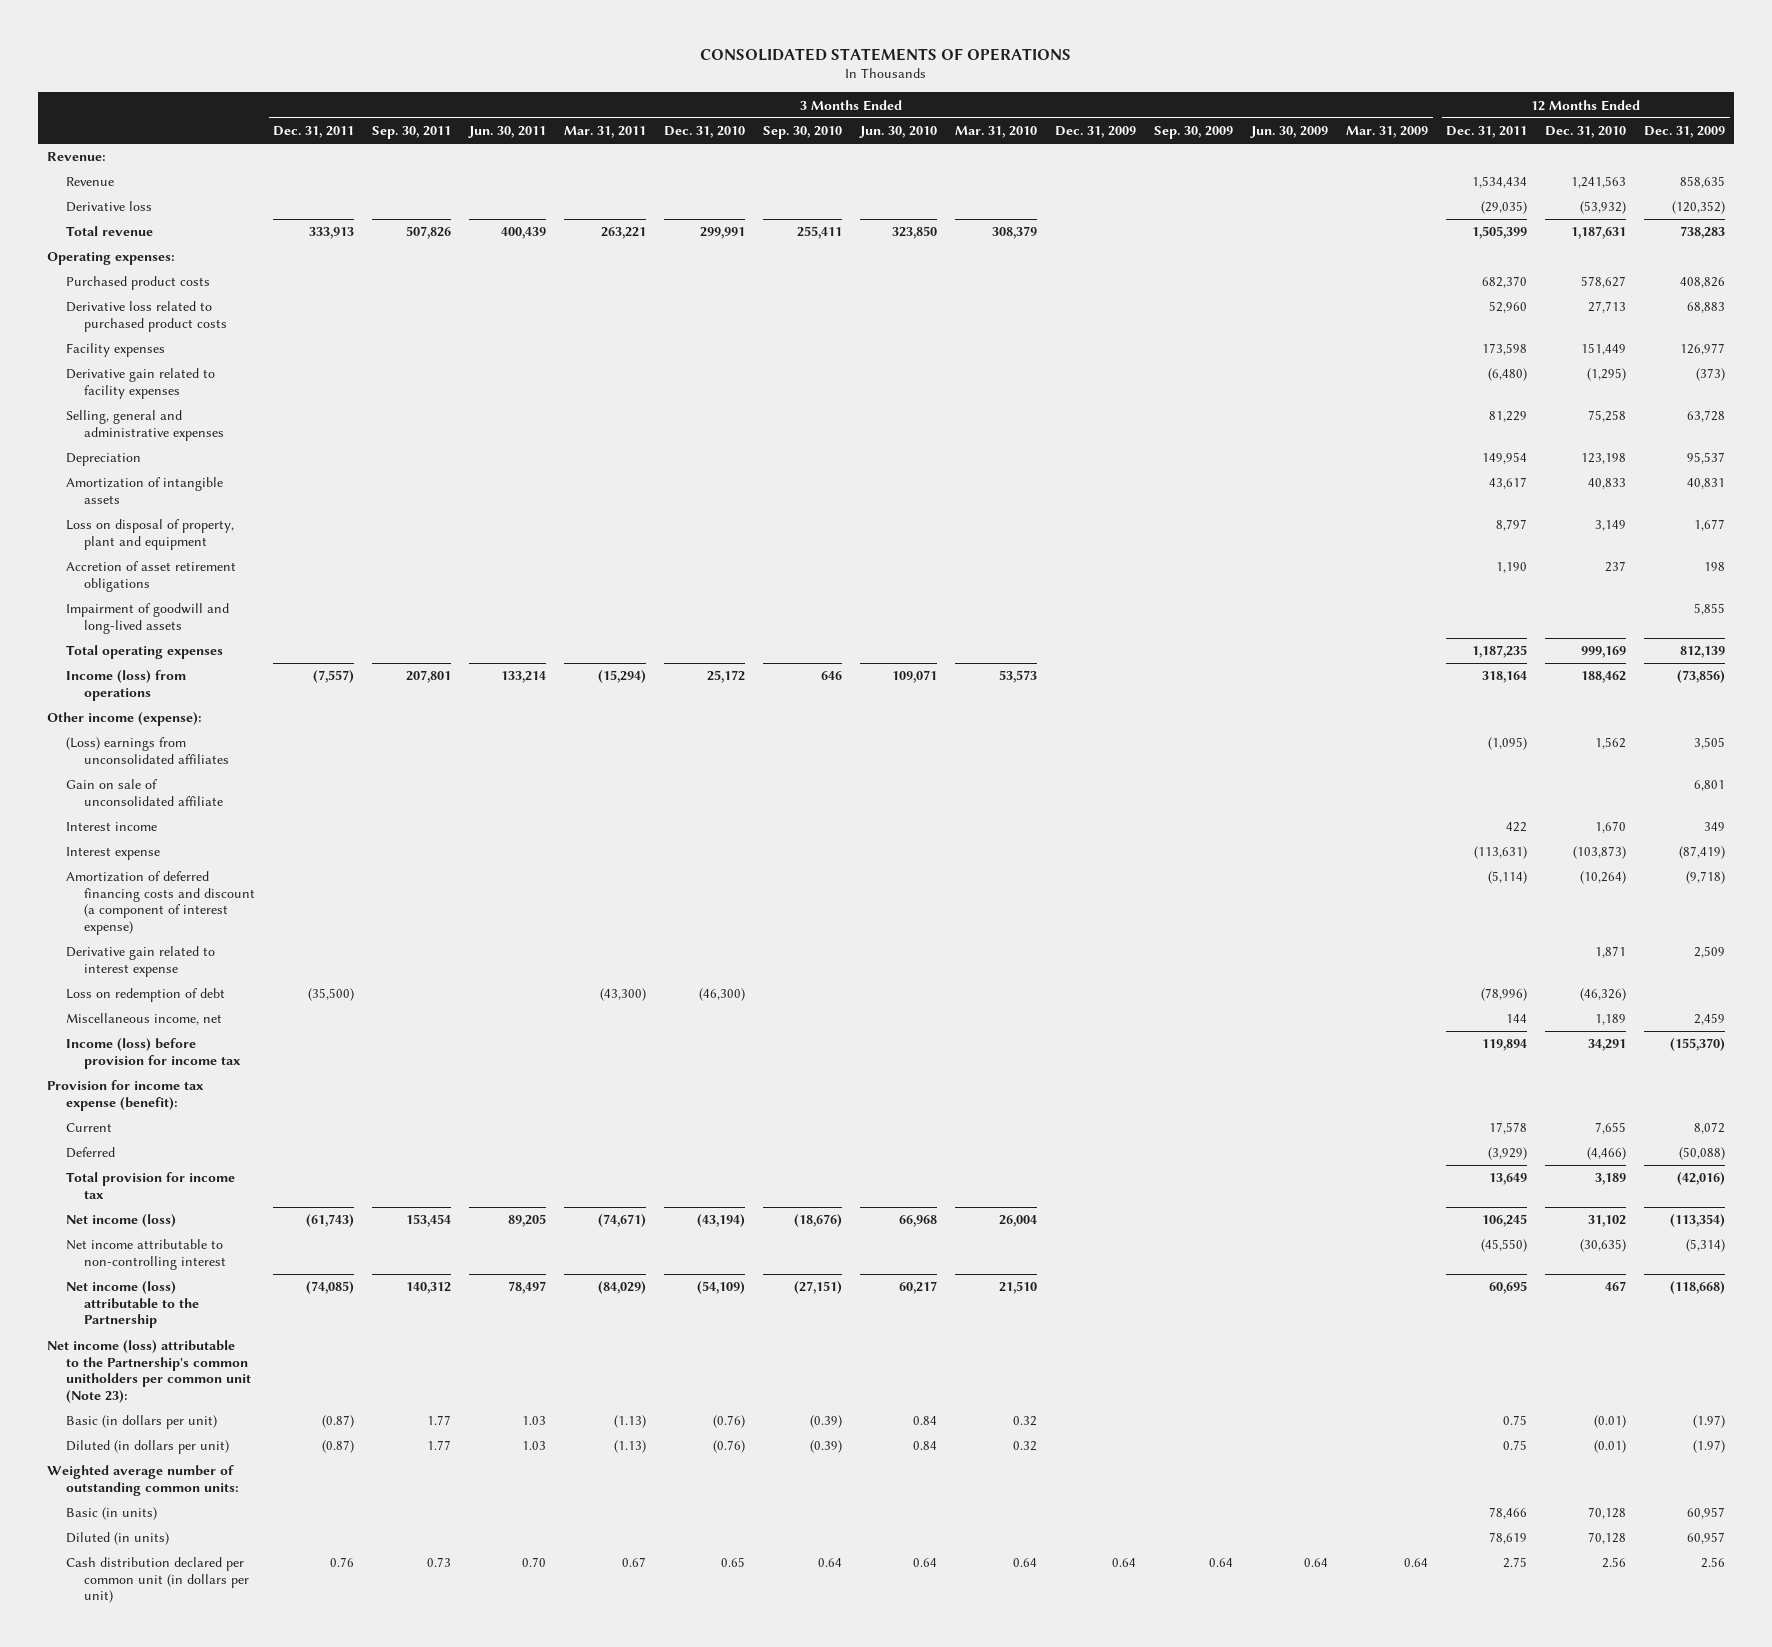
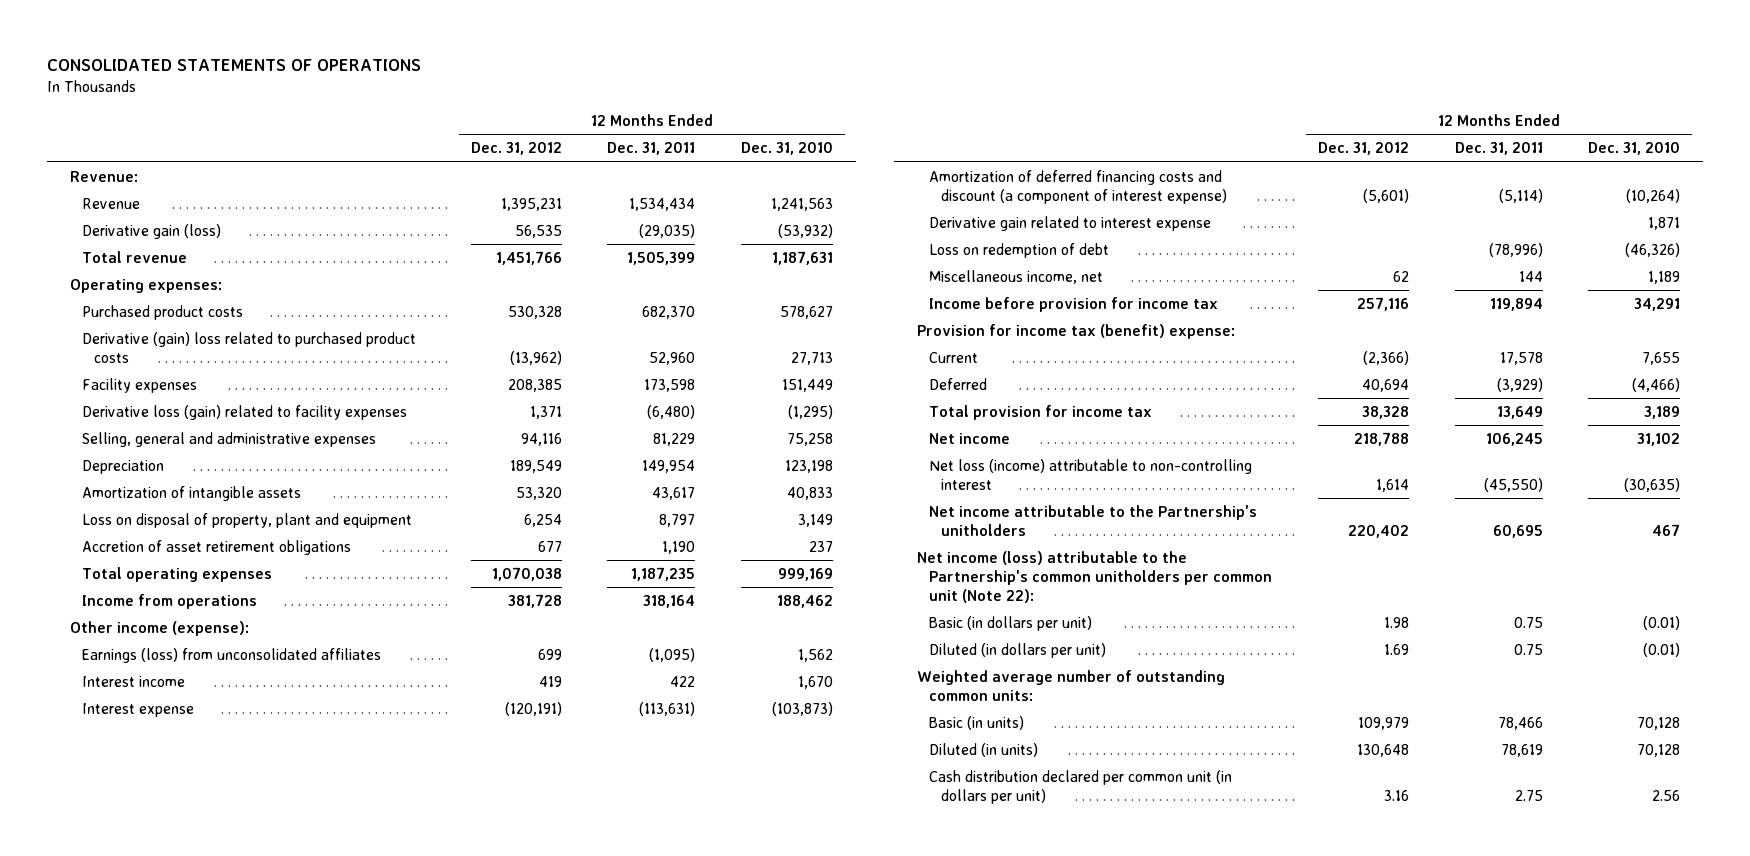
- | 3 Months Ended Dec. 31, 2011 | 3 Months Ended Sep. 30, 2011 | 3 Months Ended Jun. 30, 2011 | 3 Months Ended Mar. 31, 2011 | 3 Months Ended Dec. 31, 2010 | 3 Months Ended Sep. 30, 2010 | 3 Months Ended Jun. 30, 2010 | 3 Months Ended Mar. 31, 2010 | 3 Months Ended Dec. 31, 2009 | 3 Months Ended Sep. 30, 2009 | 3 Months Ended Jun. 30, 2009 | 3 Months Ended Mar. 31, 2009 | 12 Months Ended Dec. 31, 2011 | 12 Months Ended Dec. 31, 2010 | 12 Months Ended Dec. 31, 2009
+ | 12 Months Ended Dec. 31, 2012 | 12 Months Ended Dec. 31, 2011 | 12 Months Ended Dec. 31, 2010
- Derivative loss | | | | | | | | | | | | | (29,035) | (53,932) | (120,352)
+ Derivative gain (loss) | 56,535 | (29,035) | (53,932)
- Derivative loss related to purchased product costs | | | | | | | | | | | | | 52,960 | 27,713 | 68,883
+ Derivative (gain) loss related to purchased product costs | (13,962) | 52,960 | 27,713
- Derivative gain related to facility expenses | | | | | | | | | | | | | (6,480) | (1,295) | (373)
+ Derivative loss (gain) related to facility expenses | 1,371 | (6,480) | (1,295)
- Impairment of goodwill and long-lived assets | | | | | | | | | | | | | | | 5,855
- Income (loss) from operations | (7,557) | 207,801 | 133,214 | (15,294) | 25,172 | 646 | 109,071 | 53,573 | | | | | 318,164 | 188,462 | (73,856)
+ Income from operations | 381,728 | 318,164 | 188,462
- (Loss) earnings from unconsolidated affiliates | | | | | | | | | | | | | (1,095) | 1,562 | 3,505
- Gain on sale of unconsolidated affiliate | | | | | | | | | | | | | | | 6,801
+ Earnings (loss) from unconsolidated affiliates | 699 | (1,095) | 1,562
- Income (loss) before provision for income tax | | | | | | | | | | | | | 119,894 | 34,291 | (155,370)
- Provision for income tax expense (benefit):
+ Income before provision for income tax | 257,116 | 119,894 | 34,291
+ Provision for income tax (benefit) expense:
- Net income (loss) | (61,743) | 153,454 | 89,205 | (74,671) | (43,194) | (18,676) | 66,968 | 26,004 | | | | | 106,245 | 31,102 | (113,354)
- Net income attributable to non-controlling interest | | | | | | | | | | | | | (45,550) | (30,635) | (5,314)
- Net income (loss) attributable to the Partnership | (74,085) | 140,312 | 78,497 | (84,029) | (54,109) | (27,151) | 60,217 | 21,510 | | | | | 60,695 | 467 | (118,668)
- Net income (loss) attributable to the Partnership's common unitholders per common unit (Note 23):
+ Net income | 218,788 | 106,245 | 31,102
+ Net loss (income) attributable to non-controlling interest | 1,614 | (45,550) | (30,635)
+ Net income attributable to the Partnership's unitholders | 220,402 | 60,695 | 467
+ Net income (loss) attributable to the Partnership's common unitholders per common unit (Note 22):

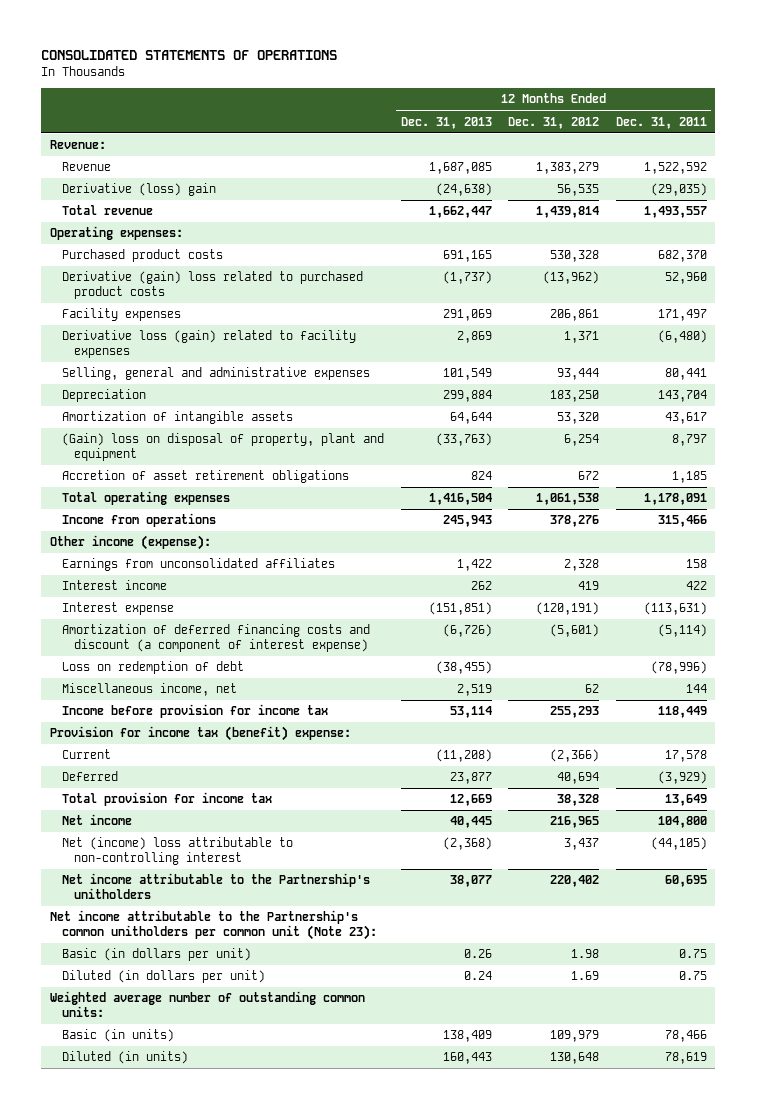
- | 12 Months Ended Dec. 31, 2012 | 12 Months Ended Dec. 31, 2011 | 12 Months Ended Dec. 31, 2010
+ | 12 Months Ended Dec. 31, 2013 | 12 Months Ended Dec. 31, 2012 | 12 Months Ended Dec. 31, 2011
- Revenue | 1,395,231 | 1,534,434 | 1,241,563
- Derivative gain (loss) | 56,535 | (29,035) | (53,932)
- Total revenue | 1,451,766 | 1,505,399 | 1,187,631
+ Revenue | 1,687,085 | 1,383,279 | 1,522,592
+ Derivative (loss) gain | (24,638) | 56,535 | (29,035)
+ Total revenue | 1,662,447 | 1,439,814 | 1,493,557
- Facility expenses | 208,385 | 173,598 | 151,449
+ Facility expenses | 291,069 | 206,861 | 171,497
- Selling, general and administrative expenses | 94,116 | 81,229 | 75,258
- Depreciation | 189,549 | 149,954 | 123,198
+ Selling, general and administrative expenses | 101,549 | 93,444 | 80,441
+ Depreciation | 299,884 | 183,250 | 143,704
- Loss on disposal of property, plant and equipment | 6,254 | 8,797 | 3,149
- Accretion of asset retirement obligations | 677 | 1,190 | 237
- Total operating expenses | 1,070,038 | 1,187,235 | 999,169
- Income from operations | 381,728 | 318,164 | 188,462
+ (Gain) loss on disposal of property, plant and equipment | (33,763) | 6,254 | 8,797
+ Accretion of asset retirement obligations | 824 | 672 | 1,185
+ Total operating expenses | 1,416,504 | 1,061,538 | 1,178,091
+ Income from operations | 245,943 | 378,276 | 315,466
- Earnings (loss) from unconsolidated affiliates | 699 | (1,095) | 1,562
+ Earnings from unconsolidated affiliates | 1,422 | 2,328 | 158
- Derivative gain related to interest expense | | | 1,871
- Income before provision for income tax | 257,116 | 119,894 | 34,291
+ Income before provision for income tax | 53,114 | 255,293 | 118,449
- Net income | 218,788 | 106,245 | 31,102
- Net loss (income) attributable to non-controlling interest | 1,614 | (45,550) | (30,635)
+ Net income | 40,445 | 216,965 | 104,800
+ Net (income) loss attributable to non-controlling interest | (2,368) | 3,437 | (44,105)
- Net income (loss) attributable to the Partnership's common unitholders per common unit (Note 22):
+ Net income attributable to the Partnership's common unitholders per common unit (Note 23):
- Cash distribution declared per common unit (in dollars per unit) | 3.16 | 2.75 | 2.56

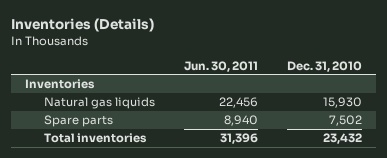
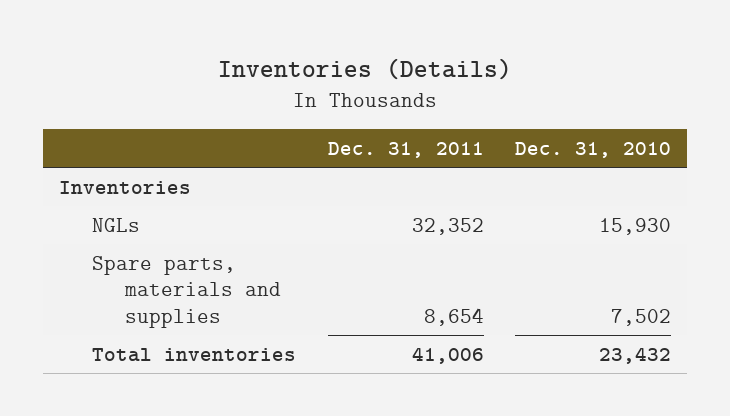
- | Jun. 30, 2011 | Dec. 31, 2010
+ | Dec. 31, 2011 | Dec. 31, 2010
- Natural gas liquids | 22,456 | 15,930
- Spare parts | 8,940 | 7,502
+ NGLs | 32,352 | 15,930
+ Spare parts, materials and supplies | 8,654 | 7,502

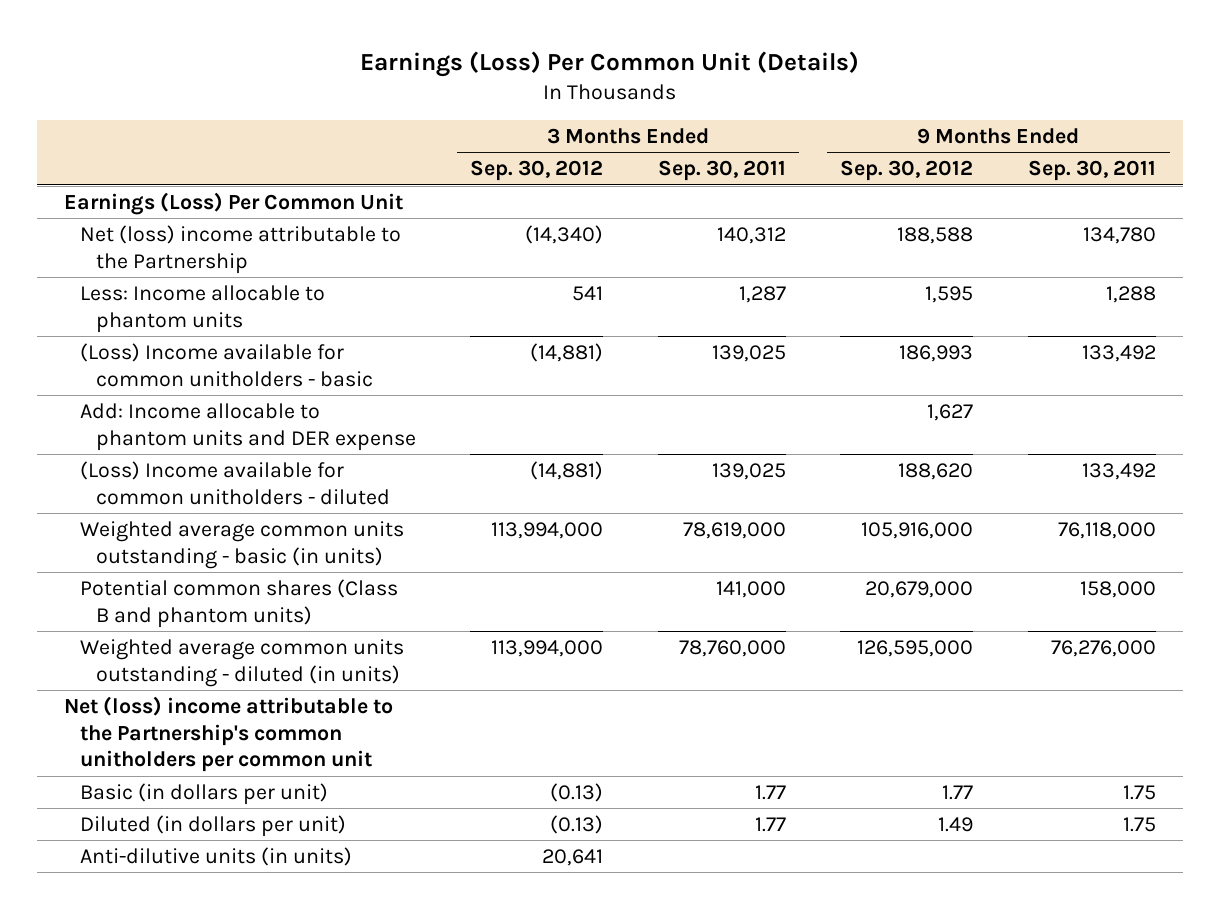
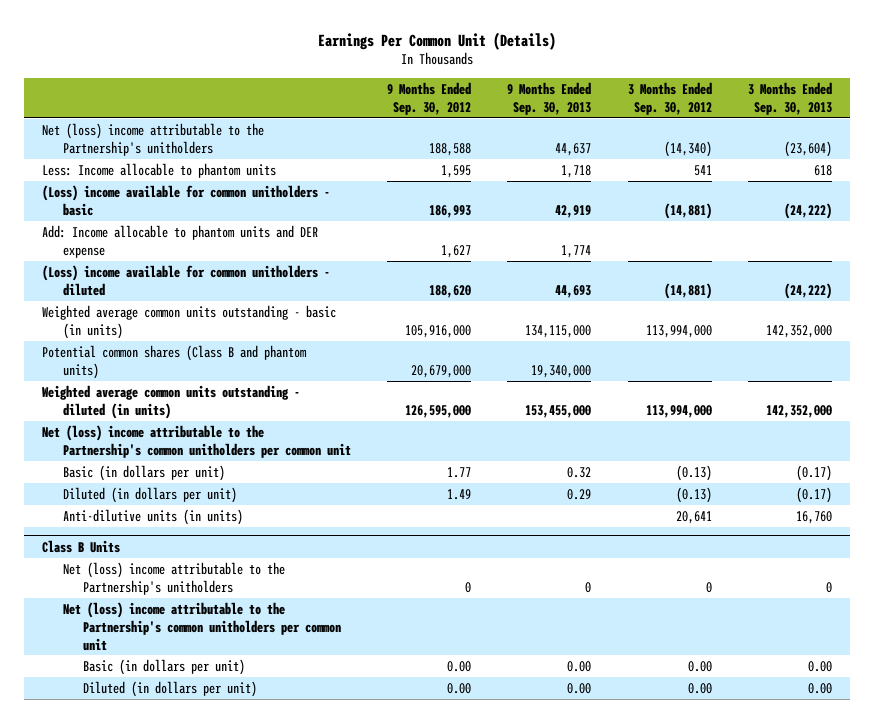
- Earnings (Loss) Per Common Unit (Details)
+ Earnings Per Common Unit (Details)
- | 3 Months Ended Sep. 30, 2012 | 3 Months Ended Sep. 30, 2011 | 9 Months Ended Sep. 30, 2012 | 9 Months Ended Sep. 30, 2011
+ | 9 Months Ended Sep. 30, 2012 | 9 Months Ended Sep. 30, 2013 | 3 Months Ended Sep. 30, 2012 | 3 Months Ended Sep. 30, 2013
- Earnings (Loss) Per Common Unit
- Net (loss) income attributable to the Partnership | (14,340) | 140,312 | 188,588 | 134,780
+ Net (loss) income attributable to the Partnership's unitholders | 188,588 | 44,637 | (14,340) | (23,604)
- (Loss) Income available for common unitholders - basic | (14,881) | 139,025 | 186,993 | 133,492
+ (Loss) income available for common unitholders - basic | 186,993 | 42,919 | (14,881) | (24,222)
- (Loss) Income available for common unitholders - diluted | (14,881) | 139,025 | 188,620 | 133,492
+ (Loss) income available for common unitholders - diluted | 188,620 | 44,693 | (14,881) | (24,222)
+ Class B Units
+ Net (loss) income attributable to the Partnership's unitholders | 0 | 0 | 0 | 0
+ Net (loss) income attributable to the Partnership's common unitholders per common unit
+ Basic (in dollars per unit) | 0.00 | 0.00 | 0.00 | 0.00
+ Diluted (in dollars per unit) | 0.00 | 0.00 | 0.00 | 0.00

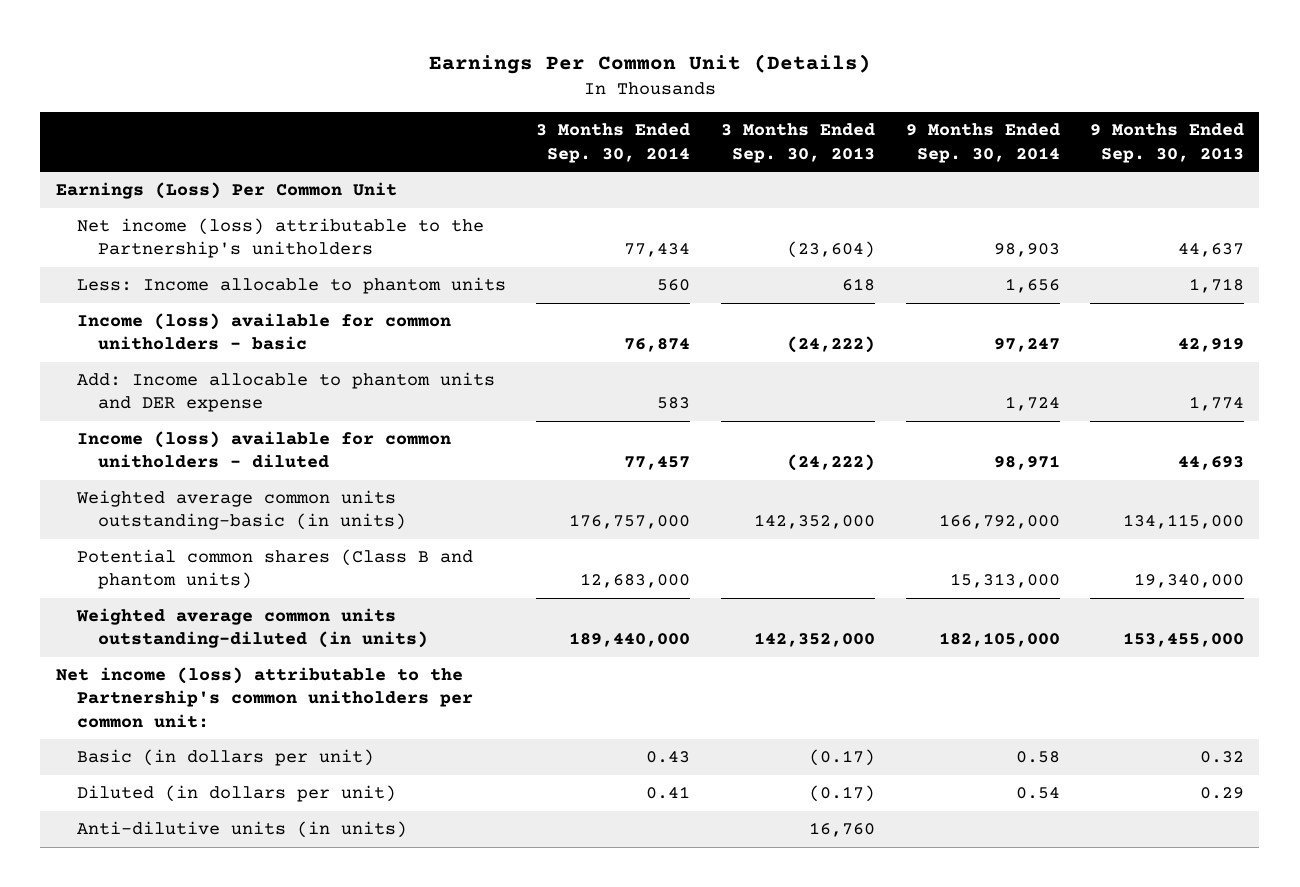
- | 9 Months Ended Sep. 30, 2012 | 9 Months Ended Sep. 30, 2013 | 3 Months Ended Sep. 30, 2012 | 3 Months Ended Sep. 30, 2013
+ | 3 Months Ended Sep. 30, 2014 | 3 Months Ended Sep. 30, 2013 | 9 Months Ended Sep. 30, 2014 | 9 Months Ended Sep. 30, 2013
- Net (loss) income attributable to the Partnership's unitholders | 188,588 | 44,637 | (14,340) | (23,604)
+ Earnings (Loss) Per Common Unit
+ Net income (loss) attributable to the Partnership's unitholders | 77,434 | (23,604) | 98,903 | 44,637
- (Loss) income available for common unitholders - basic | 186,993 | 42,919 | (14,881) | (24,222)
+ Income (loss) available for common unitholders - basic | 76,874 | (24,222) | 97,247 | 42,919
- (Loss) income available for common unitholders - diluted | 188,620 | 44,693 | (14,881) | (24,222)
- Weighted average common units outstanding - basic (in units) | 105,916,000 | 134,115,000 | 113,994,000 | 142,352,000
+ Income (loss) available for common unitholders - diluted | 77,457 | (24,222) | 98,971 | 44,693
+ Weighted average common units outstanding-basic (in units) | 176,757,000 | 142,352,000 | 166,792,000 | 134,115,000
- Weighted average common units outstanding - diluted (in units) | 126,595,000 | 153,455,000 | 113,994,000 | 142,352,000
- Net (loss) income attributable to the Partnership's common unitholders per common unit
+ Weighted average common units outstanding-diluted (in units) | 189,440,000 | 142,352,000 | 182,105,000 | 153,455,000
+ Net income (loss) attributable to the Partnership's common unitholders per common unit:
- Class B Units
- Net (loss) income attributable to the Partnership's unitholders | 0 | 0 | 0 | 0
- Net (loss) income attributable to the Partnership's common unitholders per common unit
- Basic (in dollars per unit) | 0.00 | 0.00 | 0.00 | 0.00
- Diluted (in dollars per unit) | 0.00 | 0.00 | 0.00 | 0.00

